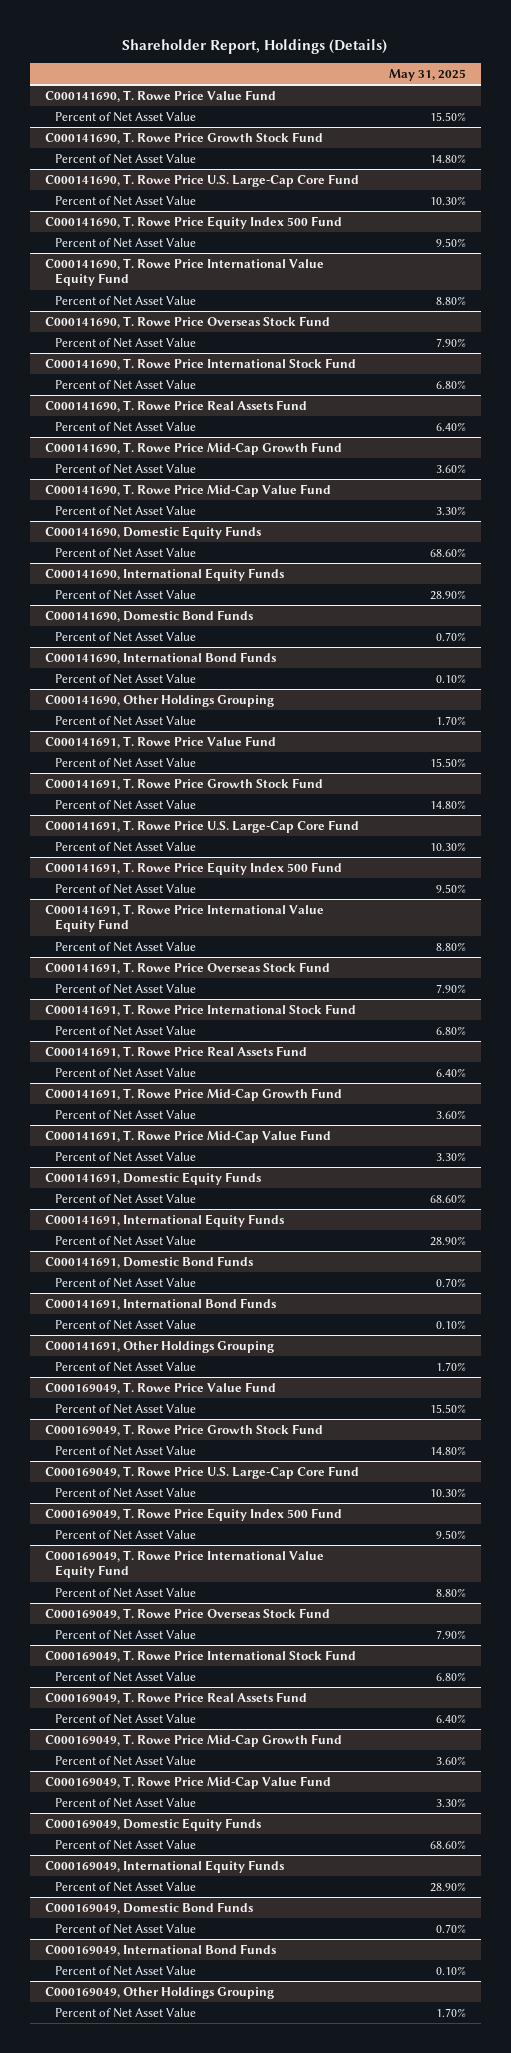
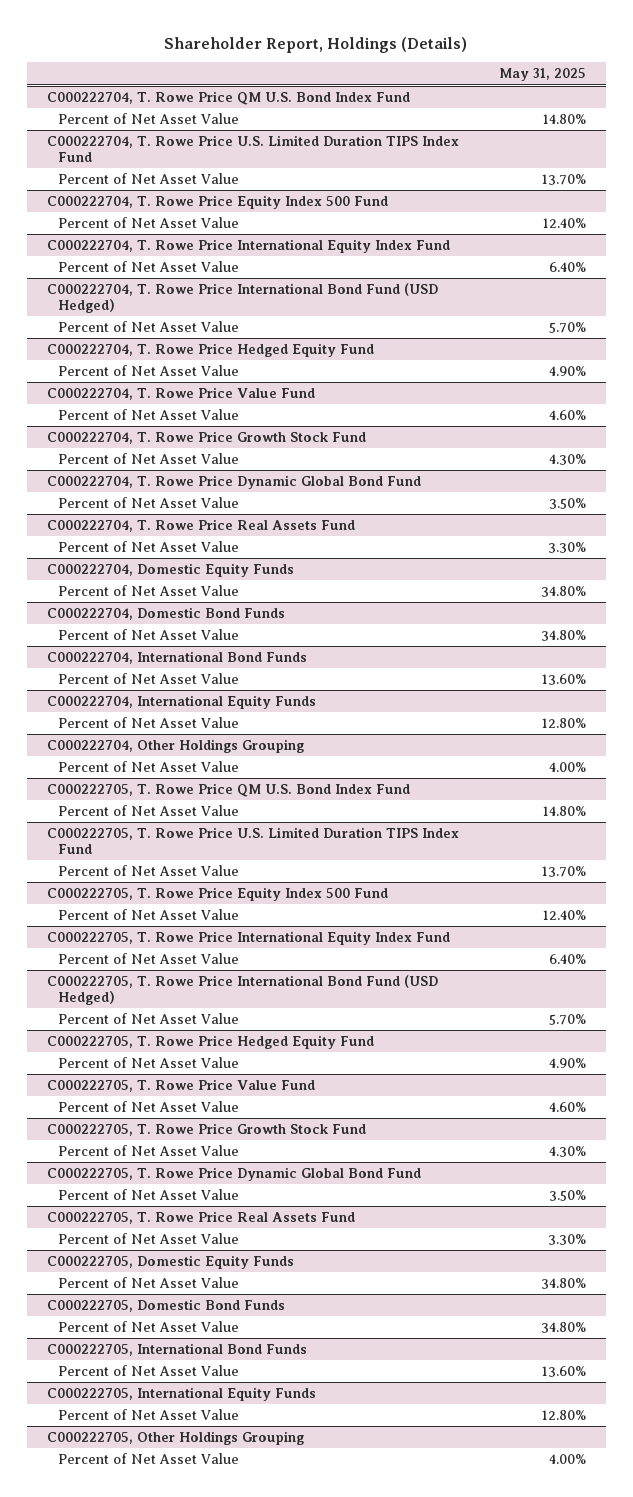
- C000141690, T. Rowe Price Value Fund
- Percent of Net Asset Value | 15.50%
- C000141690, T. Rowe Price Growth Stock Fund
- Percent of Net Asset Value | 14.80%
- C000141690, T. Rowe Price U.S. Large-Cap Core Fund
- Percent of Net Asset Value | 10.30%
- C000141690, T. Rowe Price Equity Index 500 Fund
- Percent of Net Asset Value | 9.50%
- C000141690, T. Rowe Price International Value Equity Fund
- Percent of Net Asset Value | 8.80%
- C000141690, T. Rowe Price Overseas Stock Fund
- Percent of Net Asset Value | 7.90%
- C000141690, T. Rowe Price International Stock Fund
- Percent of Net Asset Value | 6.80%
- C000141690, T. Rowe Price Real Assets Fund
- Percent of Net Asset Value | 6.40%
- C000141690, T. Rowe Price Mid-Cap Growth Fund
- Percent of Net Asset Value | 3.60%
- C000141690, T. Rowe Price Mid-Cap Value Fund
- Percent of Net Asset Value | 3.30%
- C000141690, Domestic Equity Funds
- Percent of Net Asset Value | 68.60%
- C000141690, International Equity Funds
- Percent of Net Asset Value | 28.90%
- C000141690, Domestic Bond Funds
- Percent of Net Asset Value | 0.70%
- C000141690, International Bond Funds
- Percent of Net Asset Value | 0.10%
- C000141690, Other Holdings Grouping
- Percent of Net Asset Value | 1.70%
- C000141691, T. Rowe Price Value Fund
- Percent of Net Asset Value | 15.50%
- C000141691, T. Rowe Price Growth Stock Fund
+ C000222704, T. Rowe Price QM U.S. Bond Index Fund
- C000141691, T. Rowe Price U.S. Large-Cap Core Fund
- Percent of Net Asset Value | 10.30%
- C000141691, T. Rowe Price Equity Index 500 Fund
- Percent of Net Asset Value | 9.50%
- C000141691, T. Rowe Price International Value Equity Fund
- Percent of Net Asset Value | 8.80%
- C000141691, T. Rowe Price Overseas Stock Fund
- Percent of Net Asset Value | 7.90%
- C000141691, T. Rowe Price International Stock Fund
- Percent of Net Asset Value | 6.80%
- C000141691, T. Rowe Price Real Assets Fund
+ C000222704, T. Rowe Price U.S. Limited Duration TIPS Index Fund
+ Percent of Net Asset Value | 13.70%
+ C000222704, T. Rowe Price Equity Index 500 Fund
+ Percent of Net Asset Value | 12.40%
+ C000222704, T. Rowe Price International Equity Index Fund
- C000141691, T. Rowe Price Mid-Cap Growth Fund
- Percent of Net Asset Value | 3.60%
- C000141691, T. Rowe Price Mid-Cap Value Fund
+ C000222704, T. Rowe Price International Bond Fund (USD Hedged)
+ Percent of Net Asset Value | 5.70%
+ C000222704, T. Rowe Price Hedged Equity Fund
+ Percent of Net Asset Value | 4.90%
+ C000222704, T. Rowe Price Value Fund
+ Percent of Net Asset Value | 4.60%
+ C000222704, T. Rowe Price Growth Stock Fund
+ Percent of Net Asset Value | 4.30%
+ C000222704, T. Rowe Price Dynamic Global Bond Fund
+ Percent of Net Asset Value | 3.50%
+ C000222704, T. Rowe Price Real Assets Fund
- C000141691, Domestic Equity Funds
- Percent of Net Asset Value | 68.60%
- C000141691, International Equity Funds
- Percent of Net Asset Value | 28.90%
- C000141691, Domestic Bond Funds
- Percent of Net Asset Value | 0.70%
- C000141691, International Bond Funds
- Percent of Net Asset Value | 0.10%
- C000141691, Other Holdings Grouping
- Percent of Net Asset Value | 1.70%
- C000169049, T. Rowe Price Value Fund
- Percent of Net Asset Value | 15.50%
- C000169049, T. Rowe Price Growth Stock Fund
+ C000222704, Domestic Equity Funds
+ Percent of Net Asset Value | 34.80%
+ C000222704, Domestic Bond Funds
+ Percent of Net Asset Value | 34.80%
+ C000222704, International Bond Funds
+ Percent of Net Asset Value | 13.60%
+ C000222704, International Equity Funds
+ Percent of Net Asset Value | 12.80%
+ C000222704, Other Holdings Grouping
+ Percent of Net Asset Value | 4.00%
+ C000222705, T. Rowe Price QM U.S. Bond Index Fund
- C000169049, T. Rowe Price U.S. Large-Cap Core Fund
- Percent of Net Asset Value | 10.30%
- C000169049, T. Rowe Price Equity Index 500 Fund
- Percent of Net Asset Value | 9.50%
- C000169049, T. Rowe Price International Value Equity Fund
- Percent of Net Asset Value | 8.80%
- C000169049, T. Rowe Price Overseas Stock Fund
- Percent of Net Asset Value | 7.90%
- C000169049, T. Rowe Price International Stock Fund
- Percent of Net Asset Value | 6.80%
- C000169049, T. Rowe Price Real Assets Fund
+ C000222705, T. Rowe Price U.S. Limited Duration TIPS Index Fund
+ Percent of Net Asset Value | 13.70%
+ C000222705, T. Rowe Price Equity Index 500 Fund
+ Percent of Net Asset Value | 12.40%
+ C000222705, T. Rowe Price International Equity Index Fund
- C000169049, T. Rowe Price Mid-Cap Growth Fund
- Percent of Net Asset Value | 3.60%
- C000169049, T. Rowe Price Mid-Cap Value Fund
+ C000222705, T. Rowe Price International Bond Fund (USD Hedged)
+ Percent of Net Asset Value | 5.70%
+ C000222705, T. Rowe Price Hedged Equity Fund
+ Percent of Net Asset Value | 4.90%
+ C000222705, T. Rowe Price Value Fund
+ Percent of Net Asset Value | 4.60%
+ C000222705, T. Rowe Price Growth Stock Fund
+ Percent of Net Asset Value | 4.30%
+ C000222705, T. Rowe Price Dynamic Global Bond Fund
+ Percent of Net Asset Value | 3.50%
+ C000222705, T. Rowe Price Real Assets Fund
- C000169049, Domestic Equity Funds
- Percent of Net Asset Value | 68.60%
- C000169049, International Equity Funds
- Percent of Net Asset Value | 28.90%
- C000169049, Domestic Bond Funds
- Percent of Net Asset Value | 0.70%
- C000169049, International Bond Funds
- Percent of Net Asset Value | 0.10%
- C000169049, Other Holdings Grouping
- Percent of Net Asset Value | 1.70%
+ C000222705, Domestic Equity Funds
+ Percent of Net Asset Value | 34.80%
+ C000222705, Domestic Bond Funds
+ Percent of Net Asset Value | 34.80%
+ C000222705, International Bond Funds
+ Percent of Net Asset Value | 13.60%
+ C000222705, International Equity Funds
+ Percent of Net Asset Value | 12.80%
+ C000222705, Other Holdings Grouping
+ Percent of Net Asset Value | 4.00%

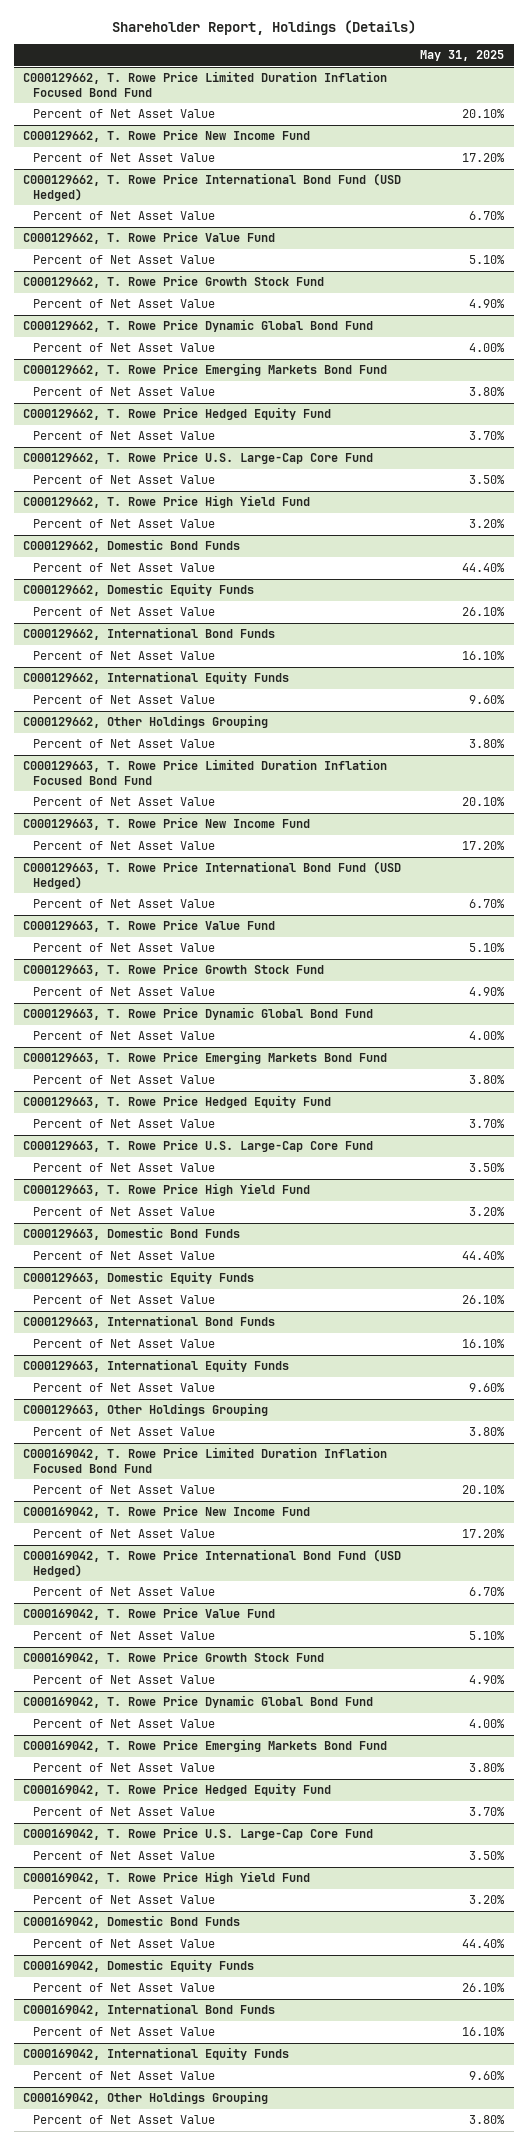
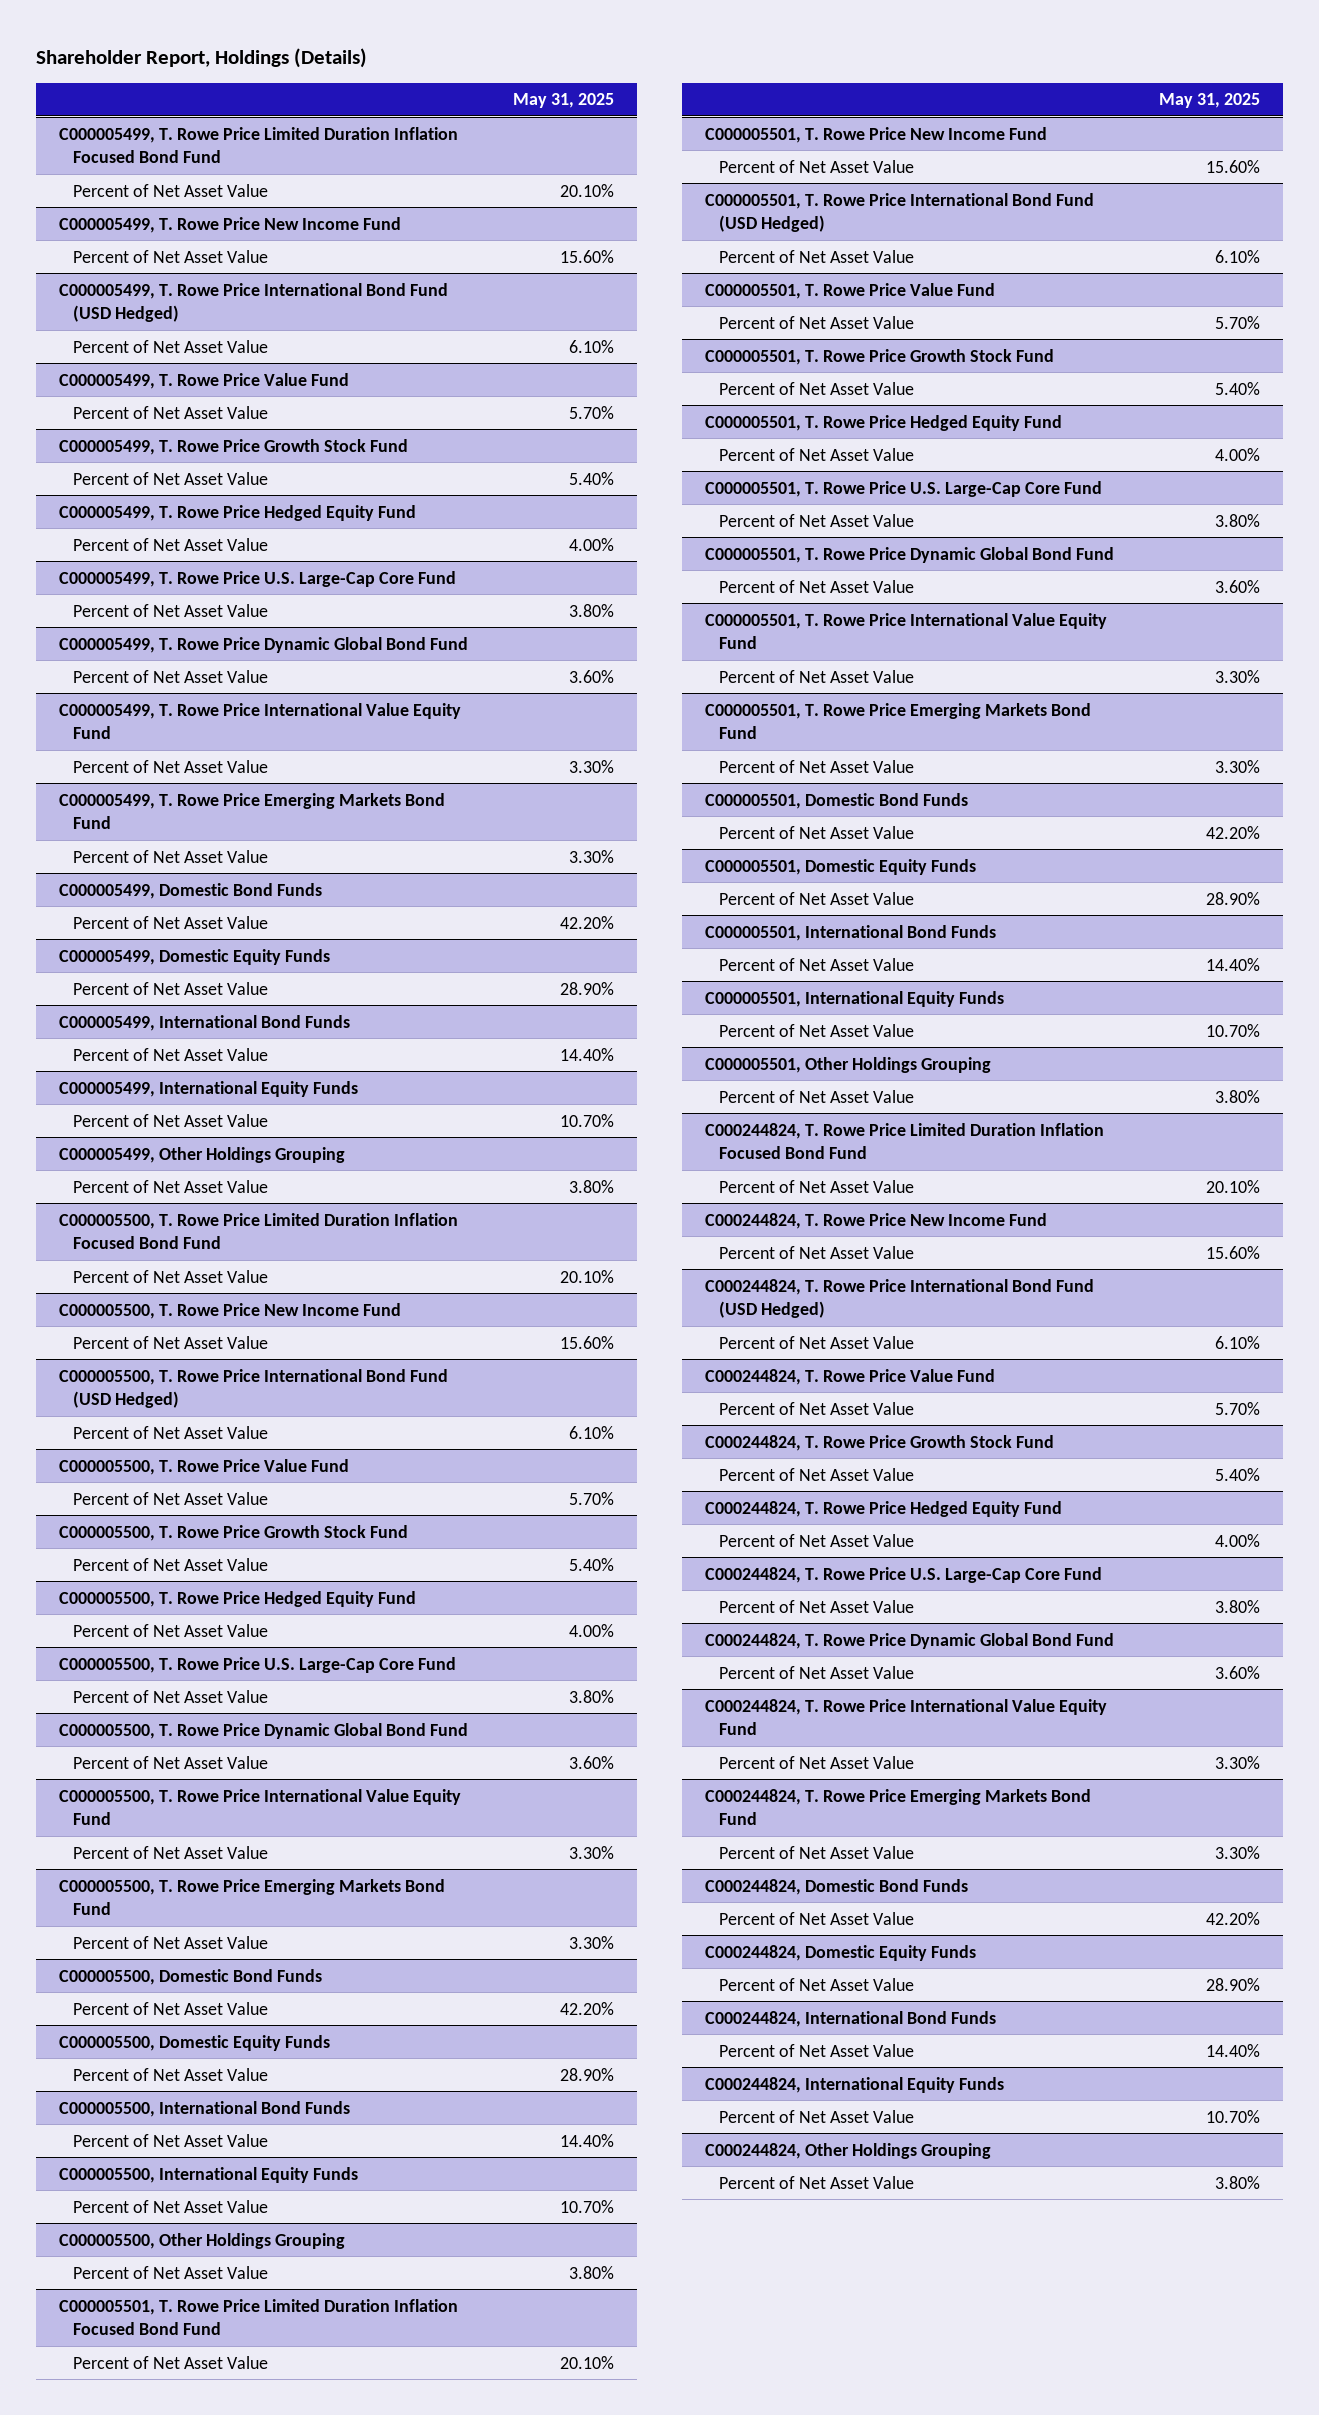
- C000129662, T. Rowe Price Limited Duration Inflation Focused Bond Fund
+ C000005499, T. Rowe Price Limited Duration Inflation Focused Bond Fund
- C000129662, T. Rowe Price New Income Fund
- Percent of Net Asset Value | 17.20%
- C000129662, T. Rowe Price International Bond Fund (USD Hedged)
- Percent of Net Asset Value | 6.70%
- C000129662, T. Rowe Price Value Fund
- Percent of Net Asset Value | 5.10%
- C000129662, T. Rowe Price Growth Stock Fund
- Percent of Net Asset Value | 4.90%
- C000129662, T. Rowe Price Dynamic Global Bond Fund
+ C000005499, T. Rowe Price New Income Fund
+ Percent of Net Asset Value | 15.60%
+ C000005499, T. Rowe Price International Bond Fund (USD Hedged)
+ Percent of Net Asset Value | 6.10%
+ C000005499, T. Rowe Price Value Fund
+ Percent of Net Asset Value | 5.70%
+ C000005499, T. Rowe Price Growth Stock Fund
+ Percent of Net Asset Value | 5.40%
+ C000005499, T. Rowe Price Hedged Equity Fund
- C000129662, T. Rowe Price Emerging Markets Bond Fund
+ C000005499, T. Rowe Price U.S. Large-Cap Core Fund
- C000129662, T. Rowe Price Hedged Equity Fund
- Percent of Net Asset Value | 3.70%
- C000129662, T. Rowe Price U.S. Large-Cap Core Fund
- Percent of Net Asset Value | 3.50%
- C000129662, T. Rowe Price High Yield Fund
- Percent of Net Asset Value | 3.20%
- C000129662, Domestic Bond Funds
- Percent of Net Asset Value | 44.40%
- C000129662, Domestic Equity Funds
- Percent of Net Asset Value | 26.10%
- C000129662, International Bond Funds
- Percent of Net Asset Value | 16.10%
- C000129662, International Equity Funds
- Percent of Net Asset Value | 9.60%
- C000129662, Other Holdings Grouping
+ C000005499, T. Rowe Price Dynamic Global Bond Fund
+ Percent of Net Asset Value | 3.60%
+ C000005499, T. Rowe Price International Value Equity Fund
+ Percent of Net Asset Value | 3.30%
+ C000005499, T. Rowe Price Emerging Markets Bond Fund
+ Percent of Net Asset Value | 3.30%
+ C000005499, Domestic Bond Funds
+ Percent of Net Asset Value | 42.20%
+ C000005499, Domestic Equity Funds
+ Percent of Net Asset Value | 28.90%
+ C000005499, International Bond Funds
+ Percent of Net Asset Value | 14.40%
+ C000005499, International Equity Funds
+ Percent of Net Asset Value | 10.70%
+ C000005499, Other Holdings Grouping
- C000129663, T. Rowe Price Limited Duration Inflation Focused Bond Fund
+ C000005500, T. Rowe Price Limited Duration Inflation Focused Bond Fund
- C000129663, T. Rowe Price New Income Fund
- Percent of Net Asset Value | 17.20%
- C000129663, T. Rowe Price International Bond Fund (USD Hedged)
- Percent of Net Asset Value | 6.70%
- C000129663, T. Rowe Price Value Fund
- Percent of Net Asset Value | 5.10%
- C000129663, T. Rowe Price Growth Stock Fund
- Percent of Net Asset Value | 4.90%
- C000129663, T. Rowe Price Dynamic Global Bond Fund
+ C000005500, T. Rowe Price New Income Fund
+ Percent of Net Asset Value | 15.60%
+ C000005500, T. Rowe Price International Bond Fund (USD Hedged)
+ Percent of Net Asset Value | 6.10%
+ C000005500, T. Rowe Price Value Fund
+ Percent of Net Asset Value | 5.70%
+ C000005500, T. Rowe Price Growth Stock Fund
+ Percent of Net Asset Value | 5.40%
+ C000005500, T. Rowe Price Hedged Equity Fund
- C000129663, T. Rowe Price Emerging Markets Bond Fund
+ C000005500, T. Rowe Price U.S. Large-Cap Core Fund
- C000129663, T. Rowe Price Hedged Equity Fund
- Percent of Net Asset Value | 3.70%
- C000129663, T. Rowe Price U.S. Large-Cap Core Fund
- Percent of Net Asset Value | 3.50%
- C000129663, T. Rowe Price High Yield Fund
- Percent of Net Asset Value | 3.20%
- C000129663, Domestic Bond Funds
- Percent of Net Asset Value | 44.40%
- C000129663, Domestic Equity Funds
- Percent of Net Asset Value | 26.10%
- C000129663, International Bond Funds
- Percent of Net Asset Value | 16.10%
- C000129663, International Equity Funds
- Percent of Net Asset Value | 9.60%
- C000129663, Other Holdings Grouping
+ C000005500, T. Rowe Price Dynamic Global Bond Fund
+ Percent of Net Asset Value | 3.60%
+ C000005500, T. Rowe Price International Value Equity Fund
+ Percent of Net Asset Value | 3.30%
+ C000005500, T. Rowe Price Emerging Markets Bond Fund
+ Percent of Net Asset Value | 3.30%
+ C000005500, Domestic Bond Funds
+ Percent of Net Asset Value | 42.20%
+ C000005500, Domestic Equity Funds
+ Percent of Net Asset Value | 28.90%
+ C000005500, International Bond Funds
+ Percent of Net Asset Value | 14.40%
+ C000005500, International Equity Funds
+ Percent of Net Asset Value | 10.70%
+ C000005500, Other Holdings Grouping
- C000169042, T. Rowe Price Limited Duration Inflation Focused Bond Fund
+ C000005501, T. Rowe Price Limited Duration Inflation Focused Bond Fund
- C000169042, T. Rowe Price New Income Fund
- Percent of Net Asset Value | 17.20%
- C000169042, T. Rowe Price International Bond Fund (USD Hedged)
- Percent of Net Asset Value | 6.70%
- C000169042, T. Rowe Price Value Fund
- Percent of Net Asset Value | 5.10%
- C000169042, T. Rowe Price Growth Stock Fund
- Percent of Net Asset Value | 4.90%
- C000169042, T. Rowe Price Dynamic Global Bond Fund
+ C000005501, T. Rowe Price New Income Fund
+ Percent of Net Asset Value | 15.60%
+ C000005501, T. Rowe Price International Bond Fund (USD Hedged)
+ Percent of Net Asset Value | 6.10%
+ C000005501, T. Rowe Price Value Fund
+ Percent of Net Asset Value | 5.70%
+ C000005501, T. Rowe Price Growth Stock Fund
+ Percent of Net Asset Value | 5.40%
+ C000005501, T. Rowe Price Hedged Equity Fund
- C000169042, T. Rowe Price Emerging Markets Bond Fund
+ C000005501, T. Rowe Price U.S. Large-Cap Core Fund
- C000169042, T. Rowe Price Hedged Equity Fund
- Percent of Net Asset Value | 3.70%
- C000169042, T. Rowe Price U.S. Large-Cap Core Fund
- Percent of Net Asset Value | 3.50%
- C000169042, T. Rowe Price High Yield Fund
- Percent of Net Asset Value | 3.20%
- C000169042, Domestic Bond Funds
- Percent of Net Asset Value | 44.40%
- C000169042, Domestic Equity Funds
- Percent of Net Asset Value | 26.10%
- C000169042, International Bond Funds
- Percent of Net Asset Value | 16.10%
- C000169042, International Equity Funds
- Percent of Net Asset Value | 9.60%
- C000169042, Other Holdings Grouping
+ C000005501, T. Rowe Price Dynamic Global Bond Fund
+ Percent of Net Asset Value | 3.60%
+ C000005501, T. Rowe Price International Value Equity Fund
+ Percent of Net Asset Value | 3.30%
+ C000005501, T. Rowe Price Emerging Markets Bond Fund
+ Percent of Net Asset Value | 3.30%
+ C000005501, Domestic Bond Funds
+ Percent of Net Asset Value | 42.20%
+ C000005501, Domestic Equity Funds
+ Percent of Net Asset Value | 28.90%
+ C000005501, International Bond Funds
+ Percent of Net Asset Value | 14.40%
+ C000005501, International Equity Funds
+ Percent of Net Asset Value | 10.70%
+ C000005501, Other Holdings Grouping
+ C000244824, T. Rowe Price Limited Duration Inflation Focused Bond Fund
+ Percent of Net Asset Value | 20.10%
+ C000244824, T. Rowe Price New Income Fund
+ Percent of Net Asset Value | 15.60%
+ C000244824, T. Rowe Price International Bond Fund (USD Hedged)
+ Percent of Net Asset Value | 6.10%
+ C000244824, T. Rowe Price Value Fund
+ Percent of Net Asset Value | 5.70%
+ C000244824, T. Rowe Price Growth Stock Fund
+ Percent of Net Asset Value | 5.40%
+ C000244824, T. Rowe Price Hedged Equity Fund
+ Percent of Net Asset Value | 4.00%
+ C000244824, T. Rowe Price U.S. Large-Cap Core Fund
+ Percent of Net Asset Value | 3.80%
+ C000244824, T. Rowe Price Dynamic Global Bond Fund
+ Percent of Net Asset Value | 3.60%
+ C000244824, T. Rowe Price International Value Equity Fund
+ Percent of Net Asset Value | 3.30%
+ C000244824, T. Rowe Price Emerging Markets Bond Fund
+ Percent of Net Asset Value | 3.30%
+ C000244824, Domestic Bond Funds
+ Percent of Net Asset Value | 42.20%
+ C000244824, Domestic Equity Funds
+ Percent of Net Asset Value | 28.90%
+ C000244824, International Bond Funds
+ Percent of Net Asset Value | 14.40%
+ C000244824, International Equity Funds
+ Percent of Net Asset Value | 10.70%
+ C000244824, Other Holdings Grouping
+ Percent of Net Asset Value | 3.80%

